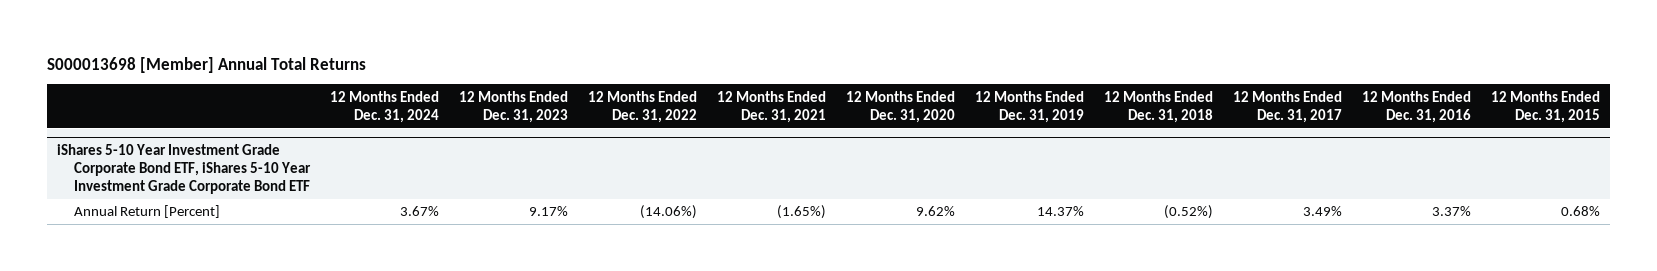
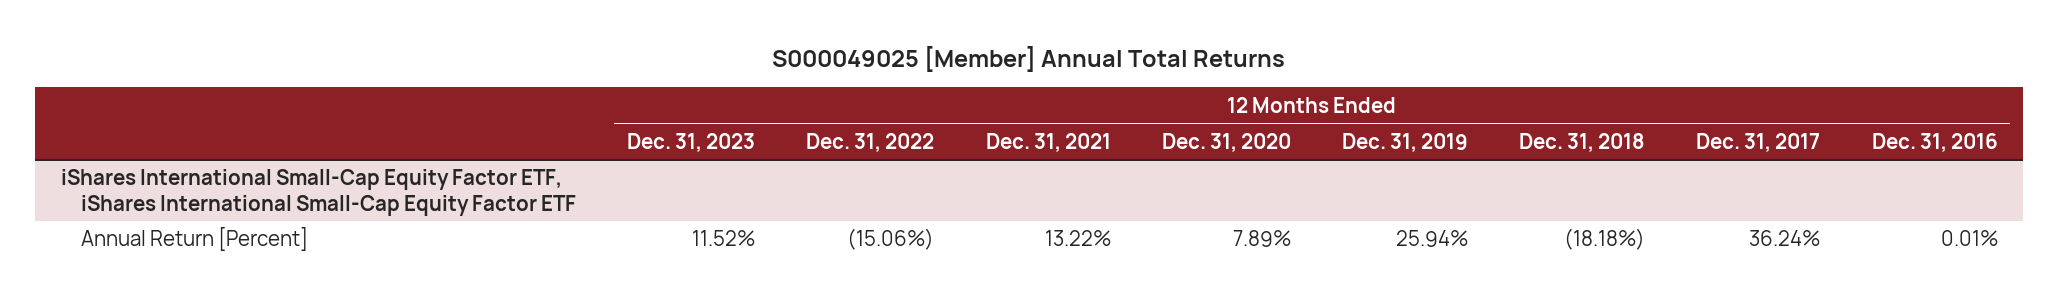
- S000013698 [Member] Annual Total Returns
+ S000049025 [Member] Annual Total Returns
- | 12 Months Ended Dec. 31, 2024 | 12 Months Ended Dec. 31, 2023 | 12 Months Ended Dec. 31, 2022 | 12 Months Ended Dec. 31, 2021 | 12 Months Ended Dec. 31, 2020 | 12 Months Ended Dec. 31, 2019 | 12 Months Ended Dec. 31, 2018 | 12 Months Ended Dec. 31, 2017 | 12 Months Ended Dec. 31, 2016 | 12 Months Ended Dec. 31, 2015
+ | 12 Months Ended Dec. 31, 2023 | 12 Months Ended Dec. 31, 2022 | 12 Months Ended Dec. 31, 2021 | 12 Months Ended Dec. 31, 2020 | 12 Months Ended Dec. 31, 2019 | 12 Months Ended Dec. 31, 2018 | 12 Months Ended Dec. 31, 2017 | 12 Months Ended Dec. 31, 2016
- iShares 5-10 Year Investment Grade Corporate Bond ETF, iShares 5-10 Year Investment Grade Corporate Bond ETF
- Annual Return [Percent] | 3.67% | 9.17% | (14.06%) | (1.65%) | 9.62% | 14.37% | (0.52%) | 3.49% | 3.37% | 0.68%
+ iShares International Small-Cap Equity Factor ETF, iShares International Small-Cap Equity Factor ETF
+ Annual Return [Percent] | 11.52% | (15.06%) | 13.22% | 7.89% | 25.94% | (18.18%) | 36.24% | 0.01%

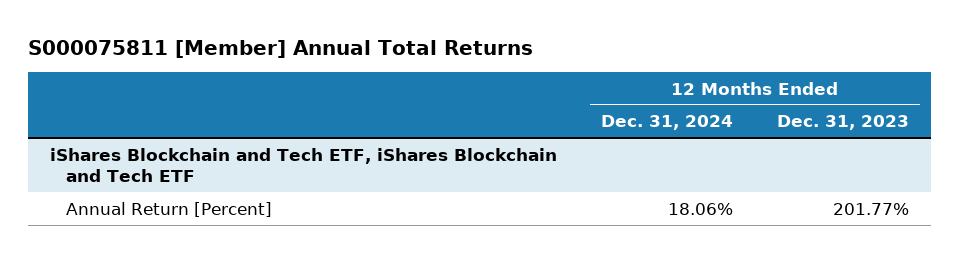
- S000049025 [Member] Annual Total Returns
+ S000075811 [Member] Annual Total Returns
- | 12 Months Ended Dec. 31, 2023 | 12 Months Ended Dec. 31, 2022 | 12 Months Ended Dec. 31, 2021 | 12 Months Ended Dec. 31, 2020 | 12 Months Ended Dec. 31, 2019 | 12 Months Ended Dec. 31, 2018 | 12 Months Ended Dec. 31, 2017 | 12 Months Ended Dec. 31, 2016
+ | 12 Months Ended Dec. 31, 2024 | 12 Months Ended Dec. 31, 2023
- iShares International Small-Cap Equity Factor ETF, iShares International Small-Cap Equity Factor ETF
- Annual Return [Percent] | 11.52% | (15.06%) | 13.22% | 7.89% | 25.94% | (18.18%) | 36.24% | 0.01%
+ iShares Blockchain and Tech ETF, iShares Blockchain and Tech ETF
+ Annual Return [Percent] | 18.06% | 201.77%

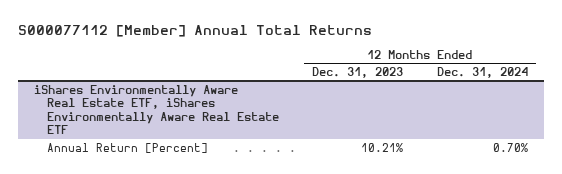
- S000075811 [Member] Annual Total Returns
+ S000077112 [Member] Annual Total Returns
- | 12 Months Ended Dec. 31, 2024 | 12 Months Ended Dec. 31, 2023
+ | 12 Months Ended Dec. 31, 2023 | 12 Months Ended Dec. 31, 2024
- iShares Blockchain and Tech ETF, iShares Blockchain and Tech ETF
- Annual Return [Percent] | 18.06% | 201.77%
+ iShares Environmentally Aware Real Estate ETF, iShares Environmentally Aware Real Estate ETF
+ Annual Return [Percent] | 10.21% | 0.70%

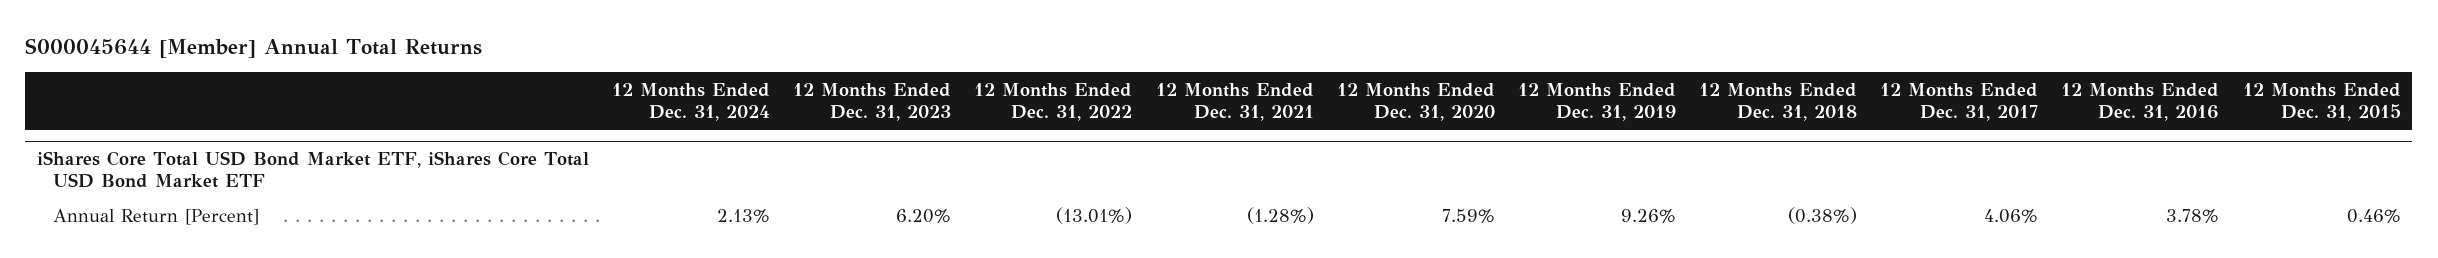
- S000077112 [Member] Annual Total Returns
+ S000045644 [Member] Annual Total Returns
- | 12 Months Ended Dec. 31, 2023 | 12 Months Ended Dec. 31, 2024
+ | 12 Months Ended Dec. 31, 2024 | 12 Months Ended Dec. 31, 2023 | 12 Months Ended Dec. 31, 2022 | 12 Months Ended Dec. 31, 2021 | 12 Months Ended Dec. 31, 2020 | 12 Months Ended Dec. 31, 2019 | 12 Months Ended Dec. 31, 2018 | 12 Months Ended Dec. 31, 2017 | 12 Months Ended Dec. 31, 2016 | 12 Months Ended Dec. 31, 2015
- iShares Environmentally Aware Real Estate ETF, iShares Environmentally Aware Real Estate ETF
- Annual Return [Percent] | 10.21% | 0.70%
+ iShares Core Total USD Bond Market ETF, iShares Core Total USD Bond Market ETF
+ Annual Return [Percent] | 2.13% | 6.20% | (13.01%) | (1.28%) | 7.59% | 9.26% | (0.38%) | 4.06% | 3.78% | 0.46%

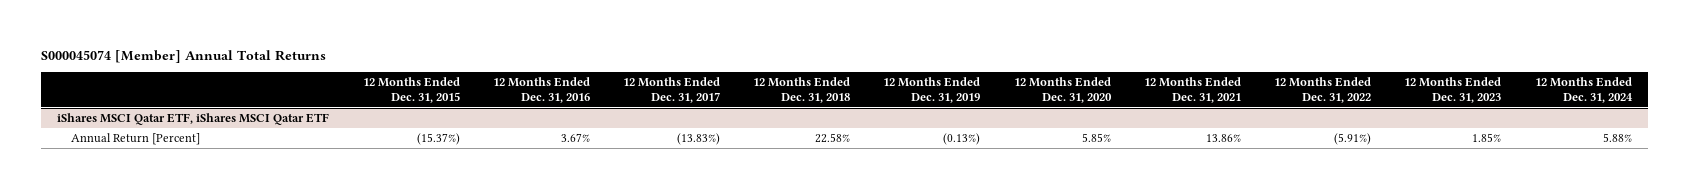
- S000045644 [Member] Annual Total Returns
+ S000045074 [Member] Annual Total Returns
- | 12 Months Ended Dec. 31, 2024 | 12 Months Ended Dec. 31, 2023 | 12 Months Ended Dec. 31, 2022 | 12 Months Ended Dec. 31, 2021 | 12 Months Ended Dec. 31, 2020 | 12 Months Ended Dec. 31, 2019 | 12 Months Ended Dec. 31, 2018 | 12 Months Ended Dec. 31, 2017 | 12 Months Ended Dec. 31, 2016 | 12 Months Ended Dec. 31, 2015
+ | 12 Months Ended Dec. 31, 2015 | 12 Months Ended Dec. 31, 2016 | 12 Months Ended Dec. 31, 2017 | 12 Months Ended Dec. 31, 2018 | 12 Months Ended Dec. 31, 2019 | 12 Months Ended Dec. 31, 2020 | 12 Months Ended Dec. 31, 2021 | 12 Months Ended Dec. 31, 2022 | 12 Months Ended Dec. 31, 2023 | 12 Months Ended Dec. 31, 2024
- iShares Core Total USD Bond Market ETF, iShares Core Total USD Bond Market ETF
- Annual Return [Percent] | 2.13% | 6.20% | (13.01%) | (1.28%) | 7.59% | 9.26% | (0.38%) | 4.06% | 3.78% | 0.46%
+ iShares MSCI Qatar ETF, iShares MSCI Qatar ETF
+ Annual Return [Percent] | (15.37%) | 3.67% | (13.83%) | 22.58% | (0.13%) | 5.85% | 13.86% | (5.91%) | 1.85% | 5.88%

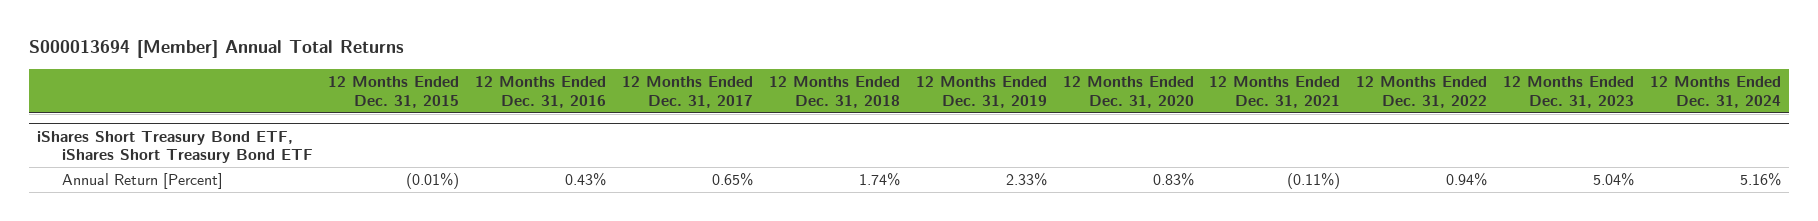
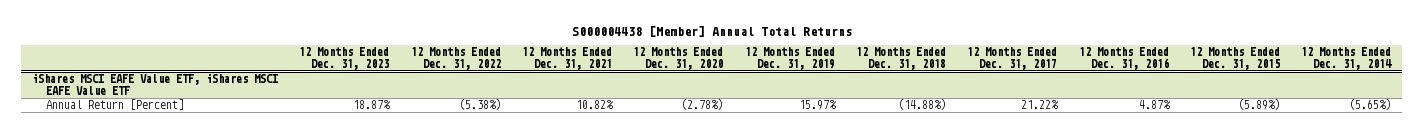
- S000013694 [Member] Annual Total Returns
+ S000004438 [Member] Annual Total Returns
- | 12 Months Ended Dec. 31, 2015 | 12 Months Ended Dec. 31, 2016 | 12 Months Ended Dec. 31, 2017 | 12 Months Ended Dec. 31, 2018 | 12 Months Ended Dec. 31, 2019 | 12 Months Ended Dec. 31, 2020 | 12 Months Ended Dec. 31, 2021 | 12 Months Ended Dec. 31, 2022 | 12 Months Ended Dec. 31, 2023 | 12 Months Ended Dec. 31, 2024
+ | 12 Months Ended Dec. 31, 2023 | 12 Months Ended Dec. 31, 2022 | 12 Months Ended Dec. 31, 2021 | 12 Months Ended Dec. 31, 2020 | 12 Months Ended Dec. 31, 2019 | 12 Months Ended Dec. 31, 2018 | 12 Months Ended Dec. 31, 2017 | 12 Months Ended Dec. 31, 2016 | 12 Months Ended Dec. 31, 2015 | 12 Months Ended Dec. 31, 2014
- iShares Short Treasury Bond ETF, iShares Short Treasury Bond ETF
- Annual Return [Percent] | (0.01%) | 0.43% | 0.65% | 1.74% | 2.33% | 0.83% | (0.11%) | 0.94% | 5.04% | 5.16%
+ iShares MSCI EAFE Value ETF, iShares MSCI EAFE Value ETF
+ Annual Return [Percent] | 18.87% | (5.38%) | 10.82% | (2.78%) | 15.97% | (14.88%) | 21.22% | 4.87% | (5.89%) | (5.65%)

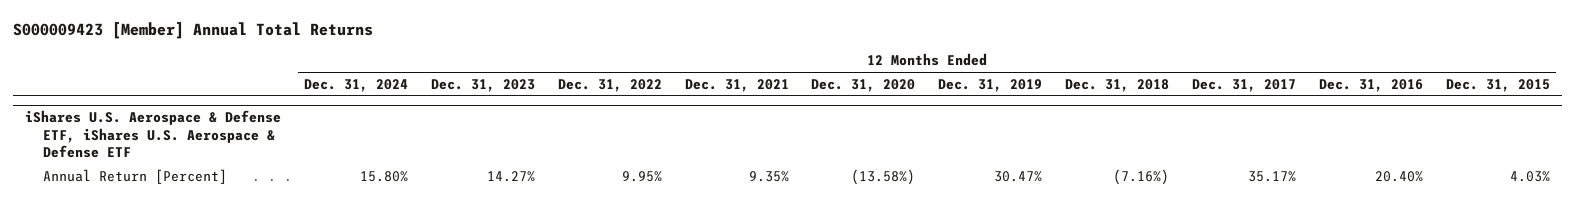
- S000004438 [Member] Annual Total Returns
+ S000009423 [Member] Annual Total Returns
- | 12 Months Ended Dec. 31, 2023 | 12 Months Ended Dec. 31, 2022 | 12 Months Ended Dec. 31, 2021 | 12 Months Ended Dec. 31, 2020 | 12 Months Ended Dec. 31, 2019 | 12 Months Ended Dec. 31, 2018 | 12 Months Ended Dec. 31, 2017 | 12 Months Ended Dec. 31, 2016 | 12 Months Ended Dec. 31, 2015 | 12 Months Ended Dec. 31, 2014
+ | 12 Months Ended Dec. 31, 2024 | 12 Months Ended Dec. 31, 2023 | 12 Months Ended Dec. 31, 2022 | 12 Months Ended Dec. 31, 2021 | 12 Months Ended Dec. 31, 2020 | 12 Months Ended Dec. 31, 2019 | 12 Months Ended Dec. 31, 2018 | 12 Months Ended Dec. 31, 2017 | 12 Months Ended Dec. 31, 2016 | 12 Months Ended Dec. 31, 2015
- iShares MSCI EAFE Value ETF, iShares MSCI EAFE Value ETF
- Annual Return [Percent] | 18.87% | (5.38%) | 10.82% | (2.78%) | 15.97% | (14.88%) | 21.22% | 4.87% | (5.89%) | (5.65%)
+ iShares U.S. Aerospace & Defense ETF, iShares U.S. Aerospace & Defense ETF
+ Annual Return [Percent] | 15.80% | 14.27% | 9.95% | 9.35% | (13.58%) | 30.47% | (7.16%) | 35.17% | 20.40% | 4.03%

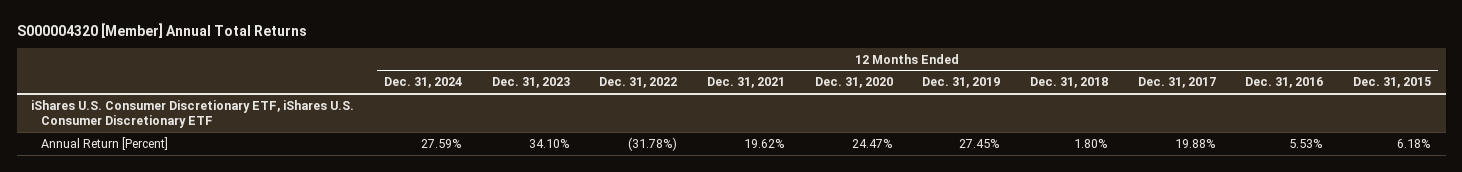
- S000009423 [Member] Annual Total Returns
+ S000004320 [Member] Annual Total Returns
- iShares U.S. Aerospace & Defense ETF, iShares U.S. Aerospace & Defense ETF
- Annual Return [Percent] | 15.80% | 14.27% | 9.95% | 9.35% | (13.58%) | 30.47% | (7.16%) | 35.17% | 20.40% | 4.03%
+ iShares U.S. Consumer Discretionary ETF, iShares U.S. Consumer Discretionary ETF
+ Annual Return [Percent] | 27.59% | 34.10% | (31.78%) | 19.62% | 24.47% | 27.45% | 1.80% | 19.88% | 5.53% | 6.18%

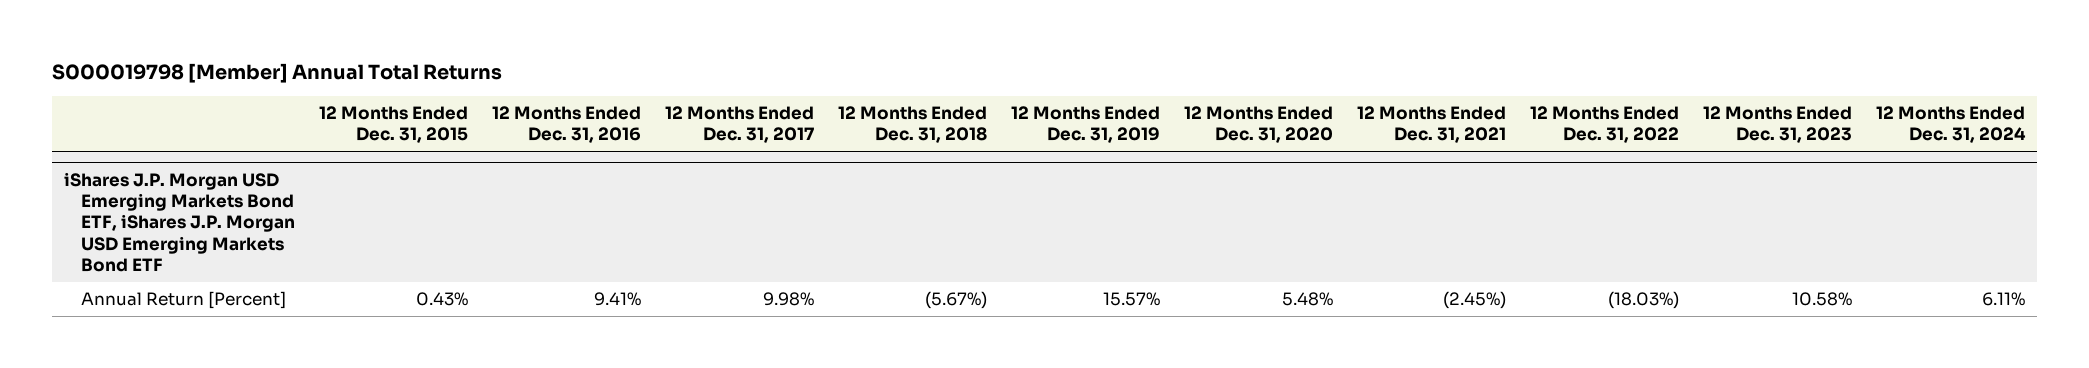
- S000004320 [Member] Annual Total Returns
+ S000019798 [Member] Annual Total Returns
- | 12 Months Ended Dec. 31, 2024 | 12 Months Ended Dec. 31, 2023 | 12 Months Ended Dec. 31, 2022 | 12 Months Ended Dec. 31, 2021 | 12 Months Ended Dec. 31, 2020 | 12 Months Ended Dec. 31, 2019 | 12 Months Ended Dec. 31, 2018 | 12 Months Ended Dec. 31, 2017 | 12 Months Ended Dec. 31, 2016 | 12 Months Ended Dec. 31, 2015
+ | 12 Months Ended Dec. 31, 2015 | 12 Months Ended Dec. 31, 2016 | 12 Months Ended Dec. 31, 2017 | 12 Months Ended Dec. 31, 2018 | 12 Months Ended Dec. 31, 2019 | 12 Months Ended Dec. 31, 2020 | 12 Months Ended Dec. 31, 2021 | 12 Months Ended Dec. 31, 2022 | 12 Months Ended Dec. 31, 2023 | 12 Months Ended Dec. 31, 2024
- iShares U.S. Consumer Discretionary ETF, iShares U.S. Consumer Discretionary ETF
- Annual Return [Percent] | 27.59% | 34.10% | (31.78%) | 19.62% | 24.47% | 27.45% | 1.80% | 19.88% | 5.53% | 6.18%
+ iShares J.P. Morgan USD Emerging Markets Bond ETF, iShares J.P. Morgan USD Emerging Markets Bond ETF
+ Annual Return [Percent] | 0.43% | 9.41% | 9.98% | (5.67%) | 15.57% | 5.48% | (2.45%) | (18.03%) | 10.58% | 6.11%

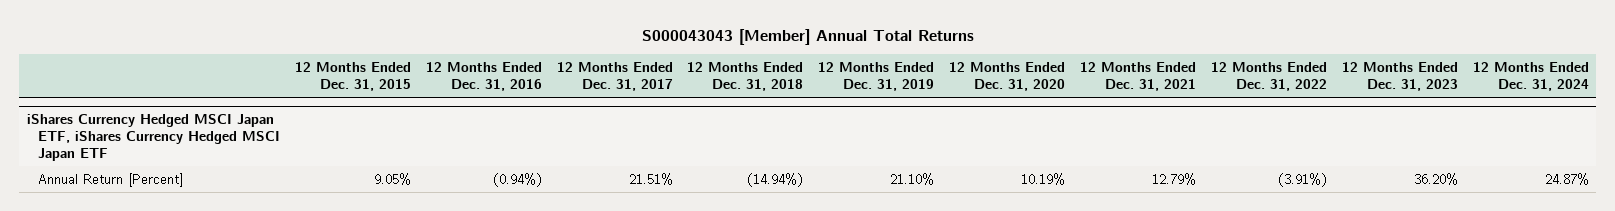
- S000019798 [Member] Annual Total Returns
+ S000043043 [Member] Annual Total Returns
- iShares J.P. Morgan USD Emerging Markets Bond ETF, iShares J.P. Morgan USD Emerging Markets Bond ETF
- Annual Return [Percent] | 0.43% | 9.41% | 9.98% | (5.67%) | 15.57% | 5.48% | (2.45%) | (18.03%) | 10.58% | 6.11%
+ iShares Currency Hedged MSCI Japan ETF, iShares Currency Hedged MSCI Japan ETF
+ Annual Return [Percent] | 9.05% | (0.94%) | 21.51% | (14.94%) | 21.10% | 10.19% | 12.79% | (3.91%) | 36.20% | 24.87%

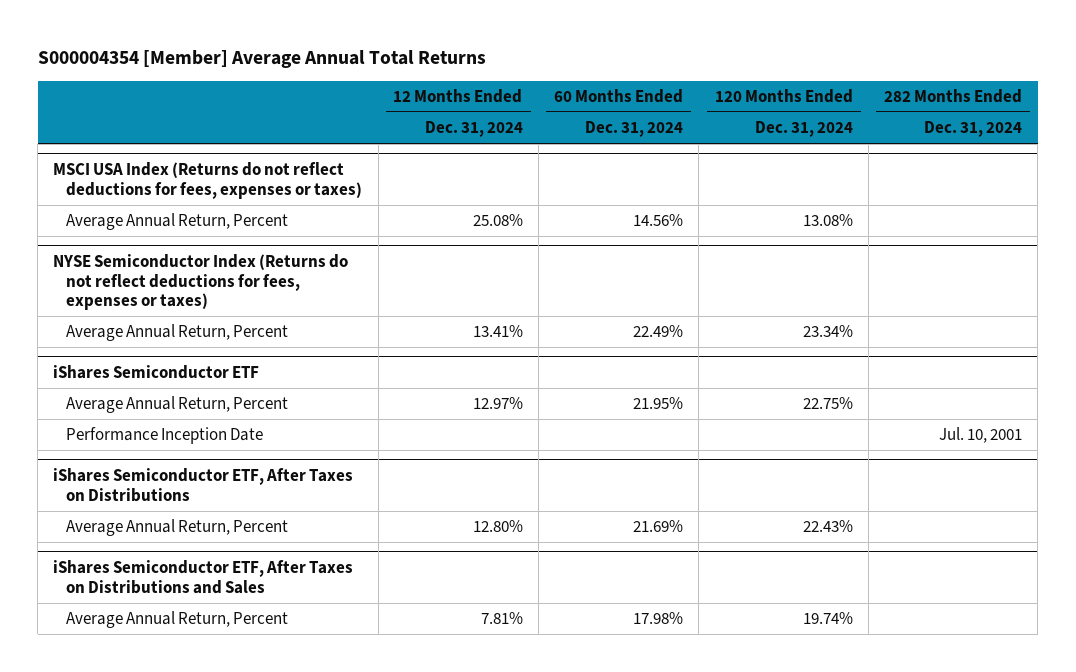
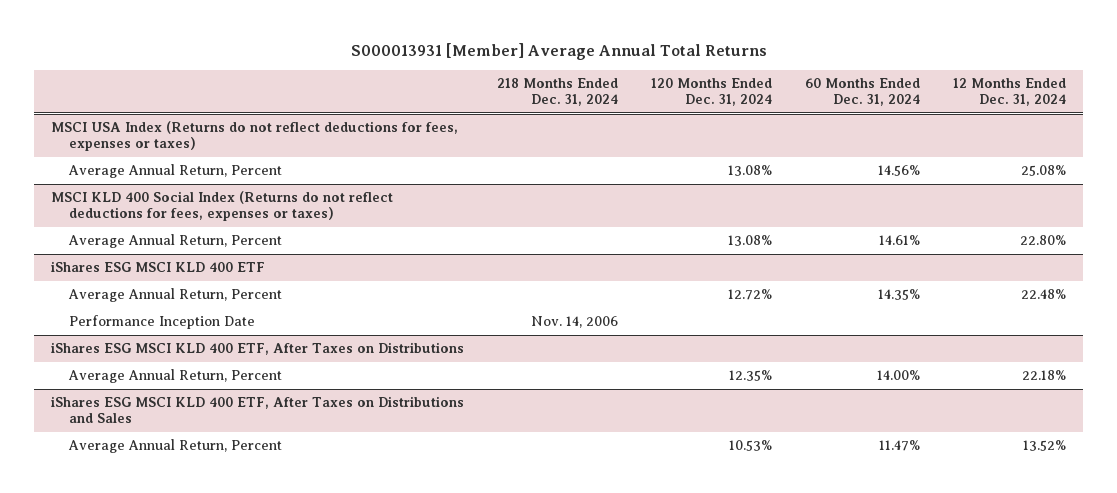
- S000004354 [Member] Average Annual Total Returns
+ S000013931 [Member] Average Annual Total Returns
- | 12 Months Ended Dec. 31, 2024 | 60 Months Ended Dec. 31, 2024 | 120 Months Ended Dec. 31, 2024 | 282 Months Ended Dec. 31, 2024
+ | 218 Months Ended Dec. 31, 2024 | 120 Months Ended Dec. 31, 2024 | 60 Months Ended Dec. 31, 2024 | 12 Months Ended Dec. 31, 2024
- NYSE Semiconductor Index (Returns do not reflect deductions for fees, expenses or taxes)
- Average Annual Return, Percent | 13.41% | 22.49% | 23.34% |
- iShares Semiconductor ETF
- Average Annual Return, Percent | 12.97% | 21.95% | 22.75% |
+ MSCI KLD 400 Social Index (Returns do not reflect deductions for fees, expenses or taxes)
+ Average Annual Return, Percent | | 13.08% | 14.61% | 22.80%
+ iShares ESG MSCI KLD 400 ETF
+ Average Annual Return, Percent | | 12.72% | 14.35% | 22.48%
- iShares Semiconductor ETF, After Taxes on Distributions
- Average Annual Return, Percent | 12.80% | 21.69% | 22.43% |
- iShares Semiconductor ETF, After Taxes on Distributions and Sales
- Average Annual Return, Percent | 7.81% | 17.98% | 19.74% |
+ iShares ESG MSCI KLD 400 ETF, After Taxes on Distributions
+ Average Annual Return, Percent | | 12.35% | 14.00% | 22.18%
+ iShares ESG MSCI KLD 400 ETF, After Taxes on Distributions and Sales
+ Average Annual Return, Percent | | 10.53% | 11.47% | 13.52%

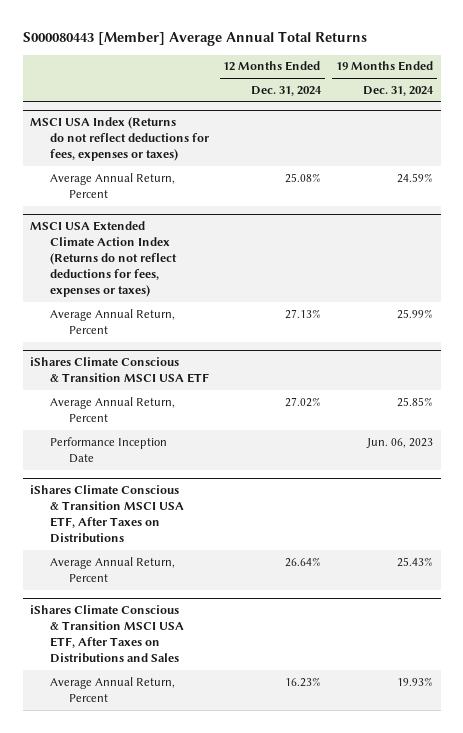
- S000013931 [Member] Average Annual Total Returns
+ S000080443 [Member] Average Annual Total Returns
- | 218 Months Ended Dec. 31, 2024 | 120 Months Ended Dec. 31, 2024 | 60 Months Ended Dec. 31, 2024 | 12 Months Ended Dec. 31, 2024
+ | 12 Months Ended Dec. 31, 2024 | 19 Months Ended Dec. 31, 2024
- MSCI KLD 400 Social Index (Returns do not reflect deductions for fees, expenses or taxes)
- Average Annual Return, Percent | | 13.08% | 14.61% | 22.80%
- iShares ESG MSCI KLD 400 ETF
- Average Annual Return, Percent | | 12.72% | 14.35% | 22.48%
+ MSCI USA Extended Climate Action Index (Returns do not reflect deductions for fees, expenses or taxes)
+ Average Annual Return, Percent | 27.13% | 25.99%
+ iShares Climate Conscious & Transition MSCI USA ETF
+ Average Annual Return, Percent | 27.02% | 25.85%
- iShares ESG MSCI KLD 400 ETF, After Taxes on Distributions
- Average Annual Return, Percent | | 12.35% | 14.00% | 22.18%
- iShares ESG MSCI KLD 400 ETF, After Taxes on Distributions and Sales
- Average Annual Return, Percent | | 10.53% | 11.47% | 13.52%
+ iShares Climate Conscious & Transition MSCI USA ETF, After Taxes on Distributions
+ Average Annual Return, Percent | 26.64% | 25.43%
+ iShares Climate Conscious & Transition MSCI USA ETF, After Taxes on Distributions and Sales
+ Average Annual Return, Percent | 16.23% | 19.93%

